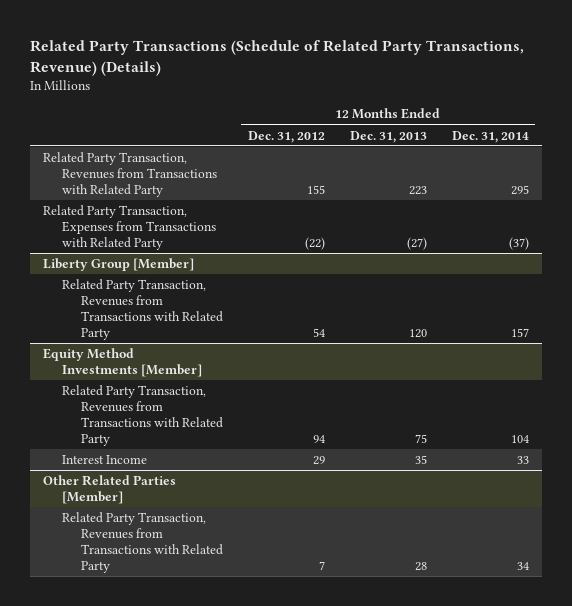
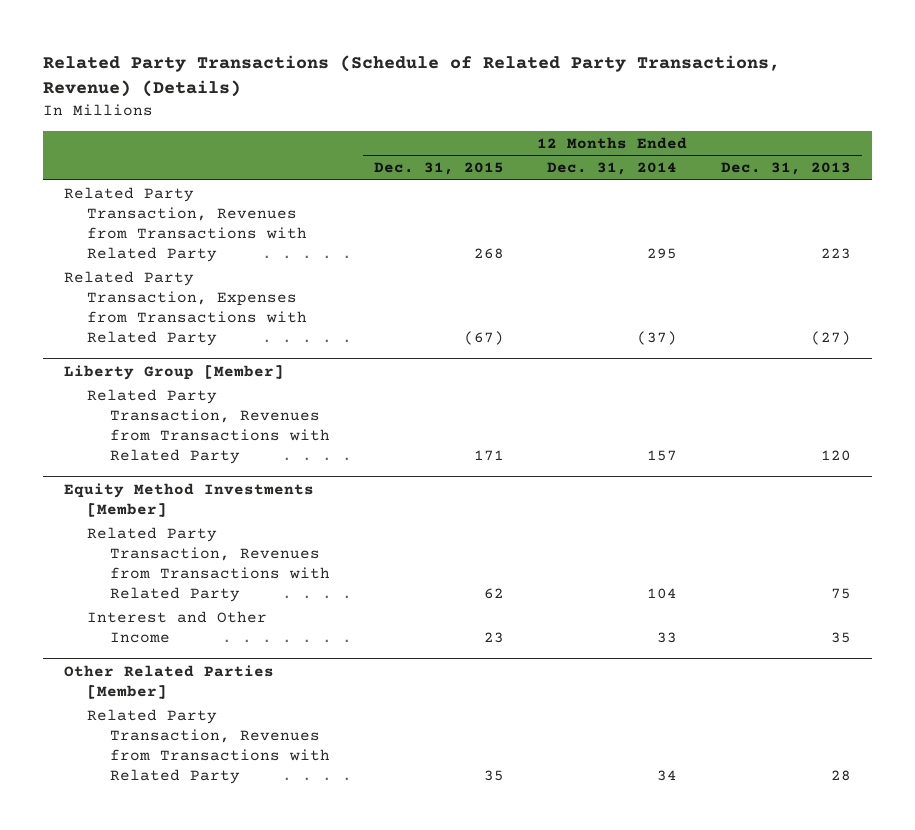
- | 12 Months Ended Dec. 31, 2012 | 12 Months Ended Dec. 31, 2013 | 12 Months Ended Dec. 31, 2014
+ | 12 Months Ended Dec. 31, 2015 | 12 Months Ended Dec. 31, 2014 | 12 Months Ended Dec. 31, 2013
@ Equity Method Investments [Member]
- Interest Income | 29 | 35 | 33
+ Interest and Other Income | 23 | 33 | 35

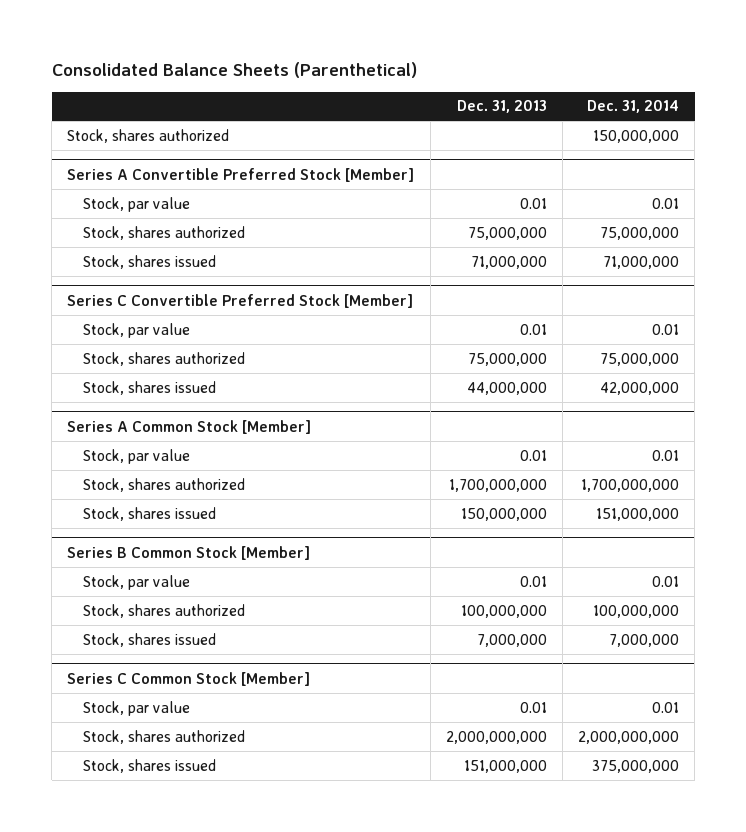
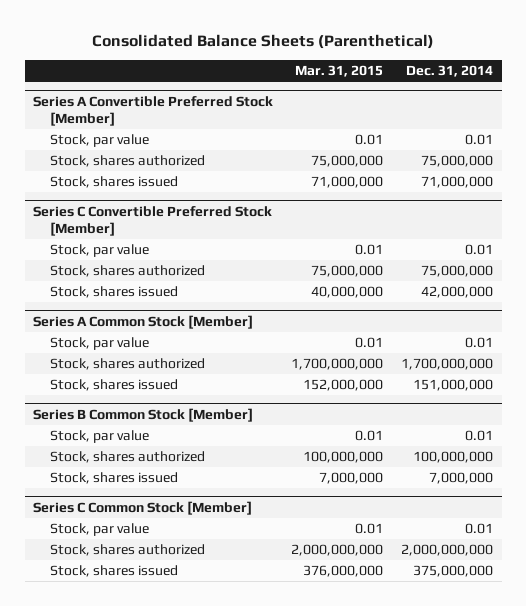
- | Dec. 31, 2013 | Dec. 31, 2014
+ | Mar. 31, 2015 | Dec. 31, 2014
- Stock, shares authorized | | 150,000,000

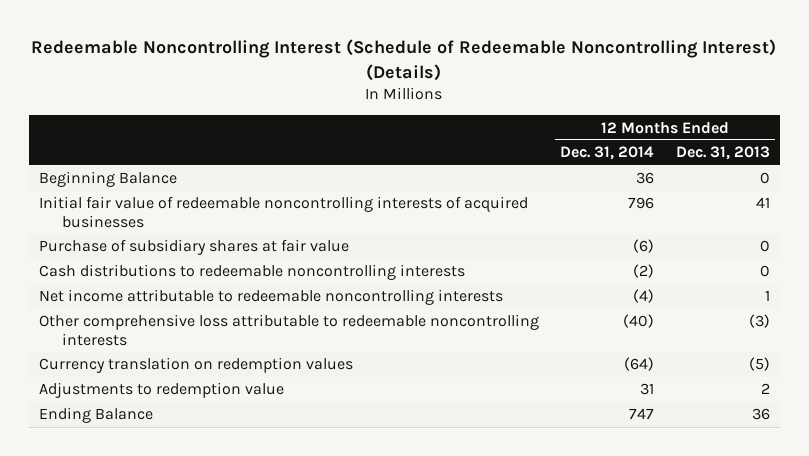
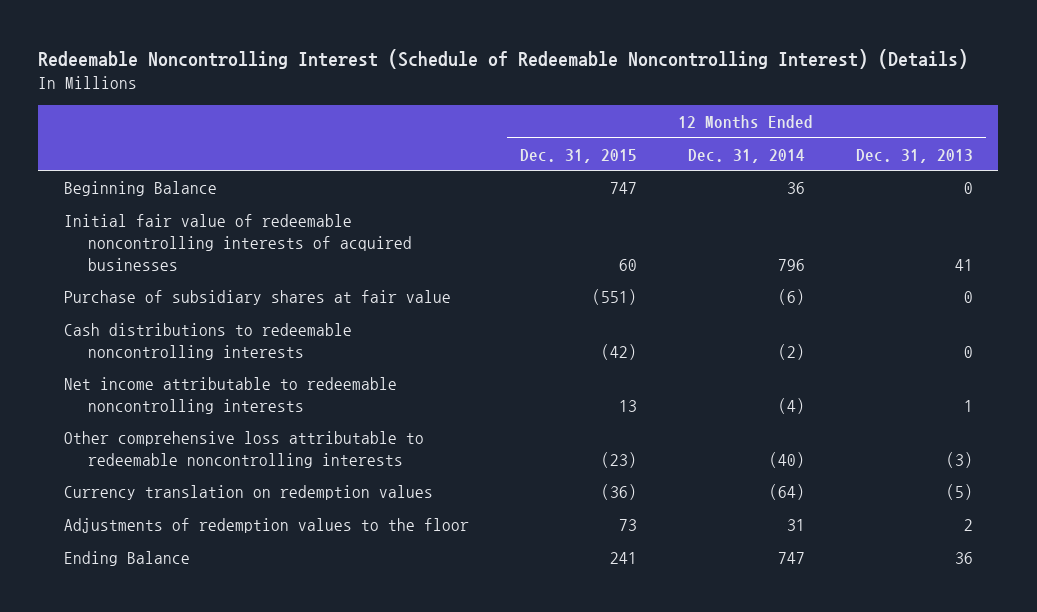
- | 12 Months Ended Dec. 31, 2014 | 12 Months Ended Dec. 31, 2013
+ | 12 Months Ended Dec. 31, 2015 | 12 Months Ended Dec. 31, 2014 | 12 Months Ended Dec. 31, 2013
- Adjustments to redemption value | 31 | 2
+ Adjustments of redemption values to the floor | 73 | 31 | 2

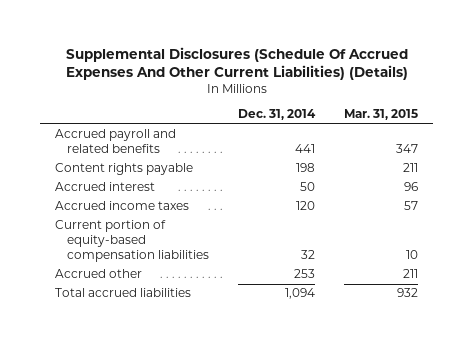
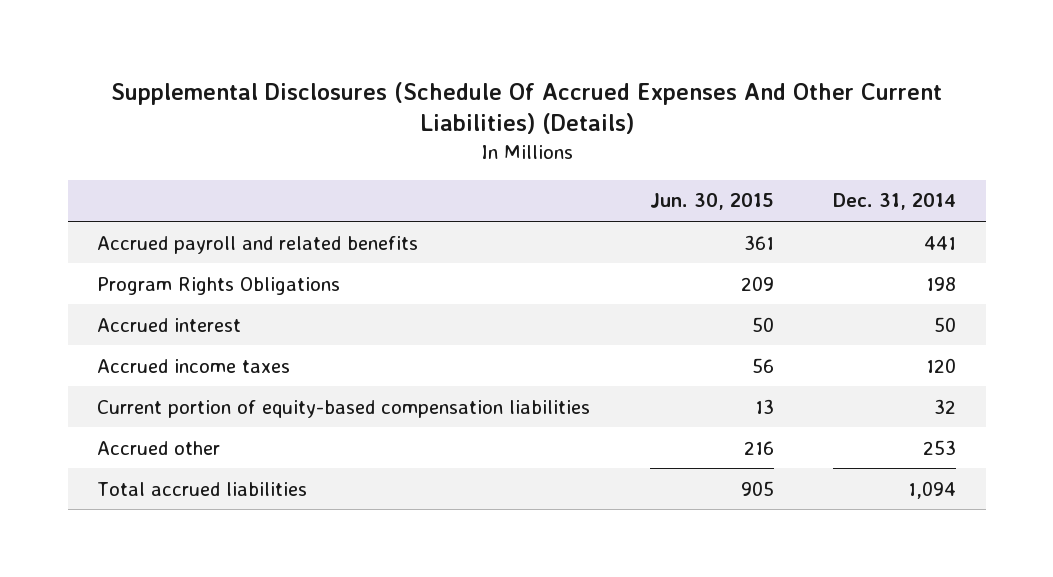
- | Dec. 31, 2014 | Mar. 31, 2015
+ | Jun. 30, 2015 | Dec. 31, 2014
- Content rights payable | 198 | 211
+ Program Rights Obligations | 209 | 198

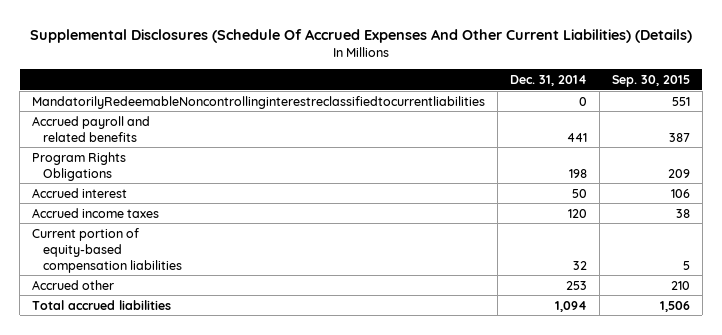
- | Jun. 30, 2015 | Dec. 31, 2014
+ | Dec. 31, 2014 | Sep. 30, 2015
+ MandatorilyRedeemableNoncontrollinginterestreclassifiedtocurrentliabilities | 0 | 551

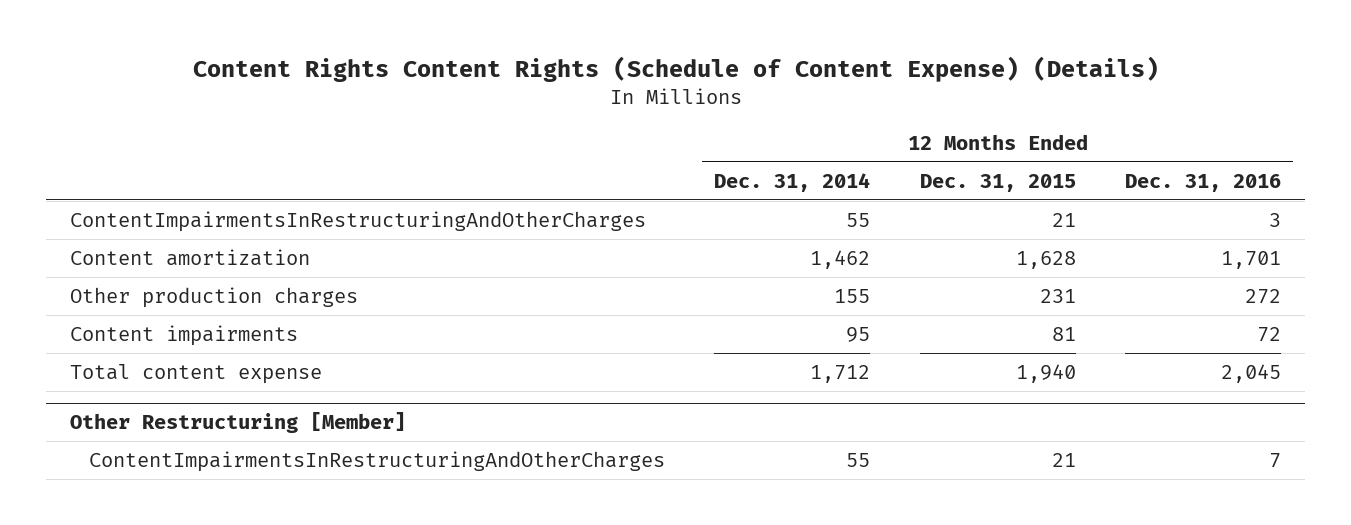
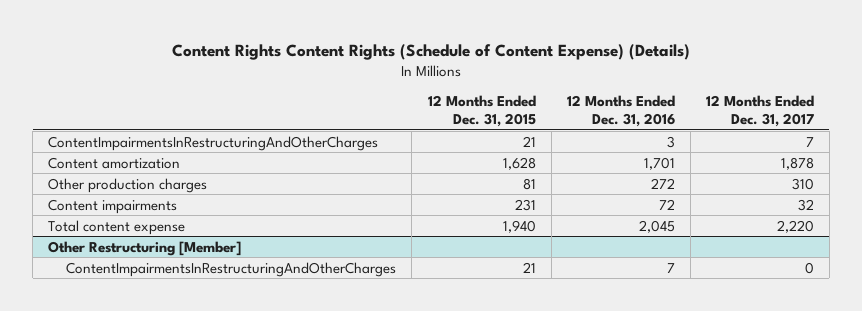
- | 12 Months Ended Dec. 31, 2014 | 12 Months Ended Dec. 31, 2015 | 12 Months Ended Dec. 31, 2016
+ | 12 Months Ended Dec. 31, 2015 | 12 Months Ended Dec. 31, 2016 | 12 Months Ended Dec. 31, 2017
- Other production charges | 155 | 231 | 272
- Content impairments | 95 | 81 | 72
+ Other production charges | 81 | 272 | 310
+ Content impairments | 231 | 72 | 32

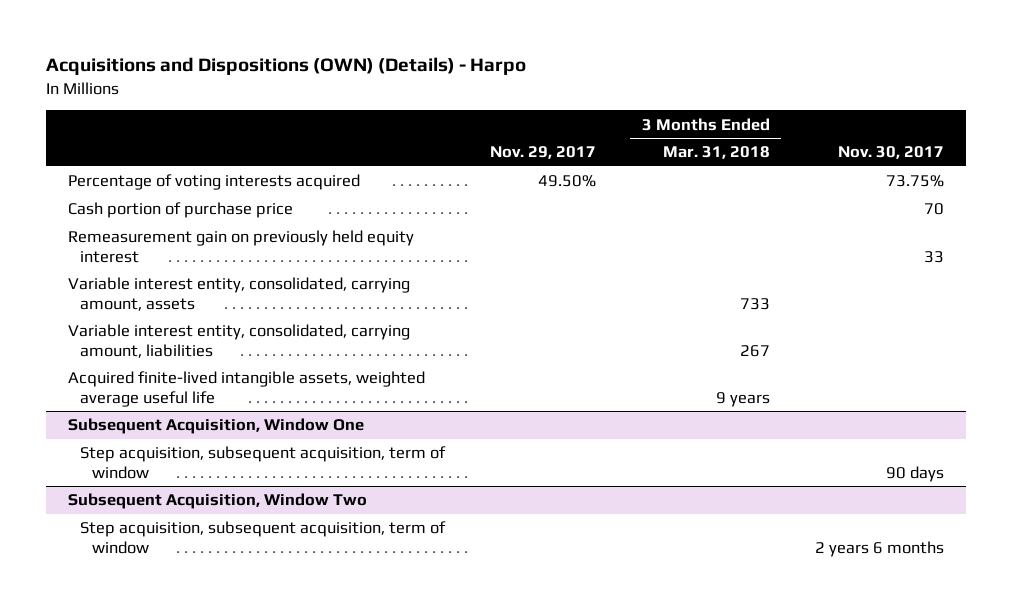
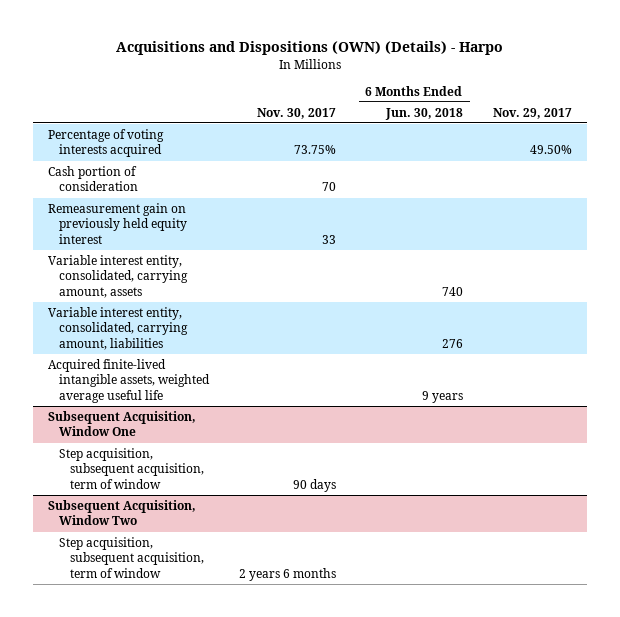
- | Nov. 29, 2017 | 3 Months Ended Mar. 31, 2018 | Nov. 30, 2017
+ | Nov. 30, 2017 | 6 Months Ended Jun. 30, 2018 | Nov. 29, 2017
- Cash portion of purchase price | | | 70
+ Cash portion of consideration | 70 | |

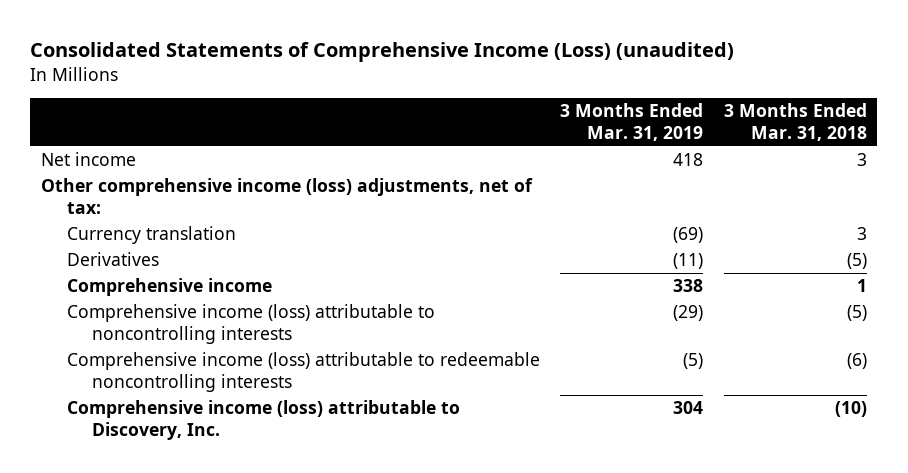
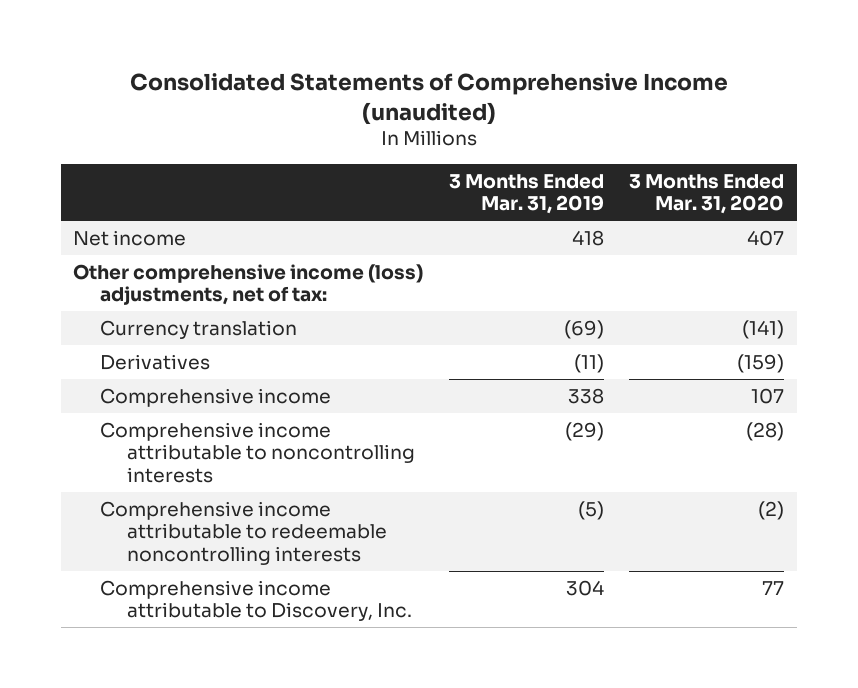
- Consolidated Statements of Comprehensive Income (Loss) (unaudited)
+ Consolidated Statements of Comprehensive Income (unaudited)
- | 3 Months Ended Mar. 31, 2019 | 3 Months Ended Mar. 31, 2018
+ | 3 Months Ended Mar. 31, 2019 | 3 Months Ended Mar. 31, 2020
- Comprehensive income (loss) attributable to noncontrolling interests | (29) | (5)
- Comprehensive income (loss) attributable to redeemable noncontrolling interests | (5) | (6)
- Comprehensive income (loss) attributable to Discovery, Inc. | 304 | (10)
+ Comprehensive income attributable to noncontrolling interests | (29) | (28)
+ Comprehensive income attributable to redeemable noncontrolling interests | (5) | (2)
+ Comprehensive income attributable to Discovery, Inc. | 304 | 77

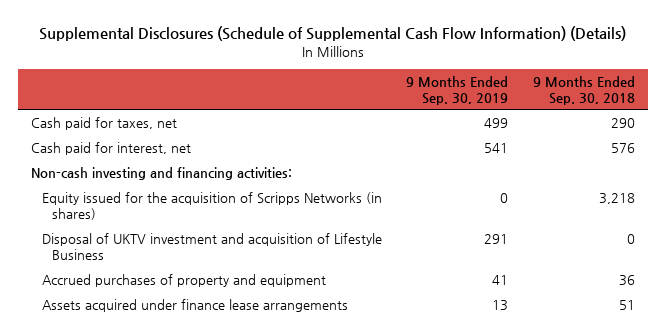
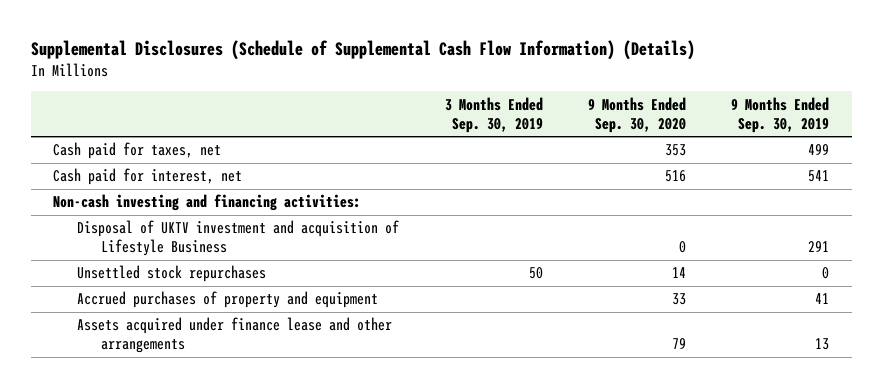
- | 9 Months Ended Sep. 30, 2019 | 9 Months Ended Sep. 30, 2018
+ | 3 Months Ended Sep. 30, 2019 | 9 Months Ended Sep. 30, 2020 | 9 Months Ended Sep. 30, 2019
- Equity issued for the acquisition of Scripps Networks (in shares) | 0 | 3,218
+ Unsettled stock repurchases | 50 | 14 | 0
- Assets acquired under finance lease arrangements | 13 | 51
+ Assets acquired under finance lease and other arrangements | | 79 | 13

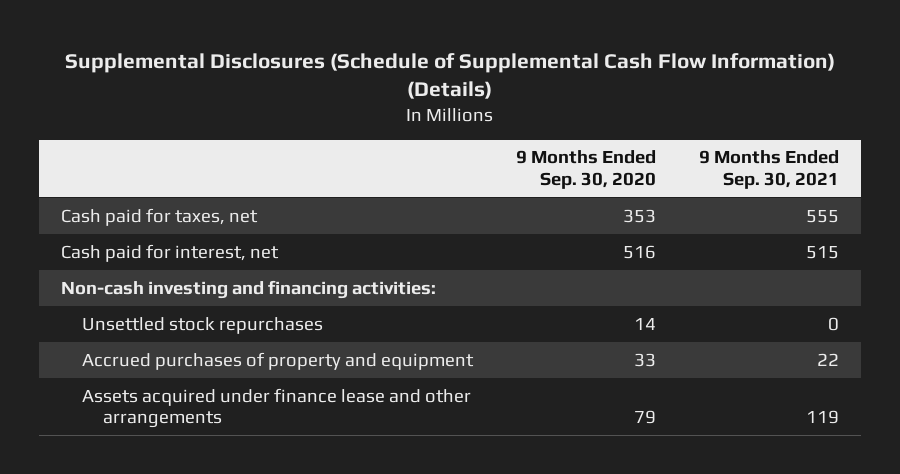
- | 3 Months Ended Sep. 30, 2019 | 9 Months Ended Sep. 30, 2020 | 9 Months Ended Sep. 30, 2019
+ | 9 Months Ended Sep. 30, 2020 | 9 Months Ended Sep. 30, 2021
- Disposal of UKTV investment and acquisition of Lifestyle Business | | 0 | 291

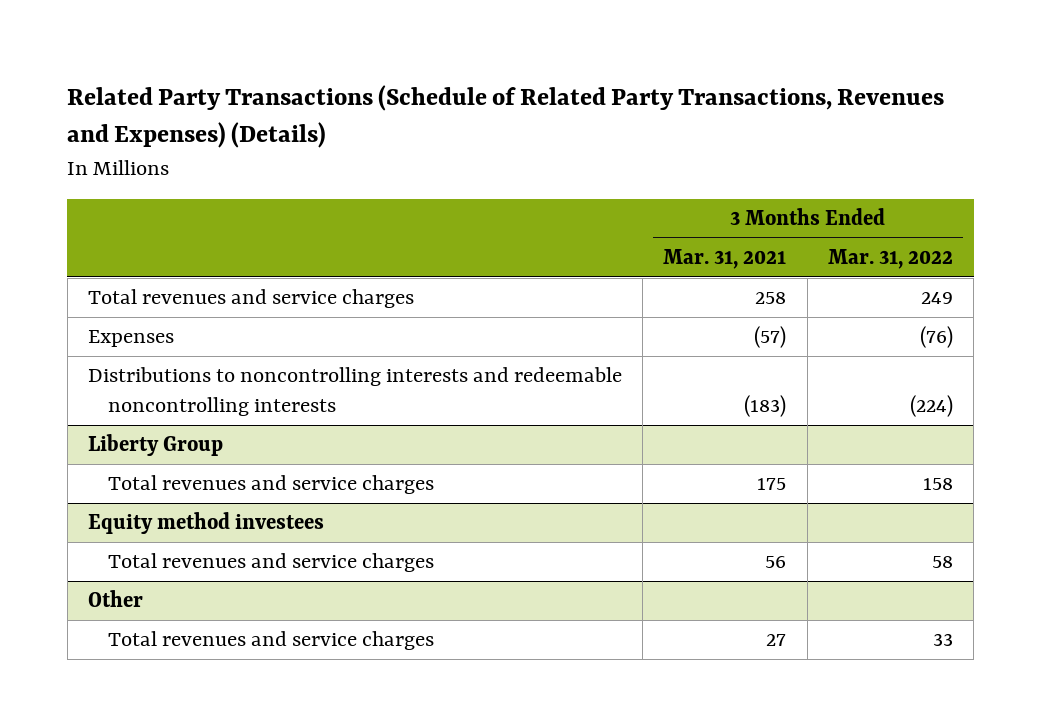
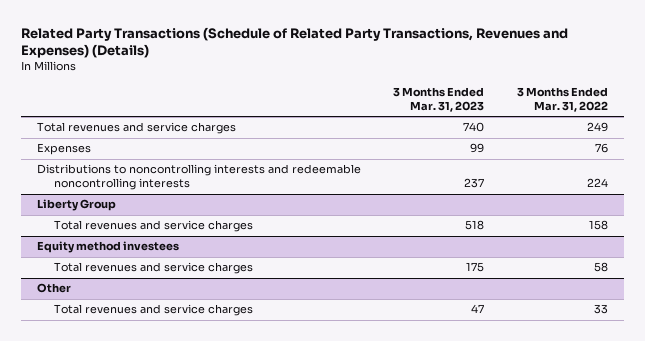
- | 3 Months Ended Mar. 31, 2021 | 3 Months Ended Mar. 31, 2022
+ | 3 Months Ended Mar. 31, 2023 | 3 Months Ended Mar. 31, 2022
- Expenses | (57) | (76)
- Distributions to noncontrolling interests and redeemable noncontrolling interests | (183) | (224)
+ Expenses | 99 | 76
+ Distributions to noncontrolling interests and redeemable noncontrolling interests | 237 | 224

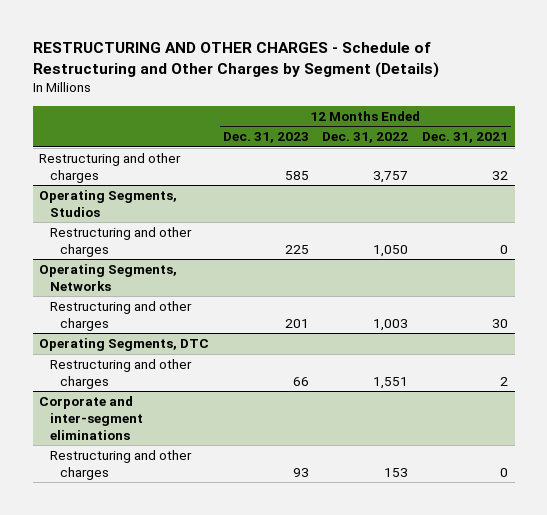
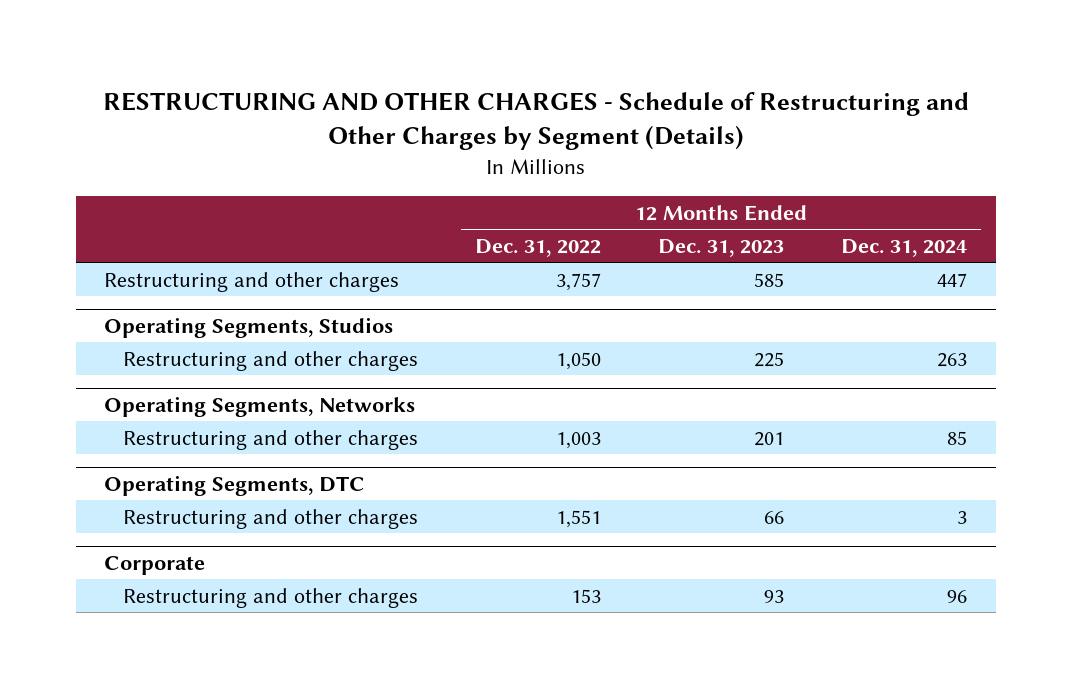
- | 12 Months Ended Dec. 31, 2023 | 12 Months Ended Dec. 31, 2022 | 12 Months Ended Dec. 31, 2021
+ | 12 Months Ended Dec. 31, 2022 | 12 Months Ended Dec. 31, 2023 | 12 Months Ended Dec. 31, 2024
- Corporate and inter-segment eliminations
+ Corporate

